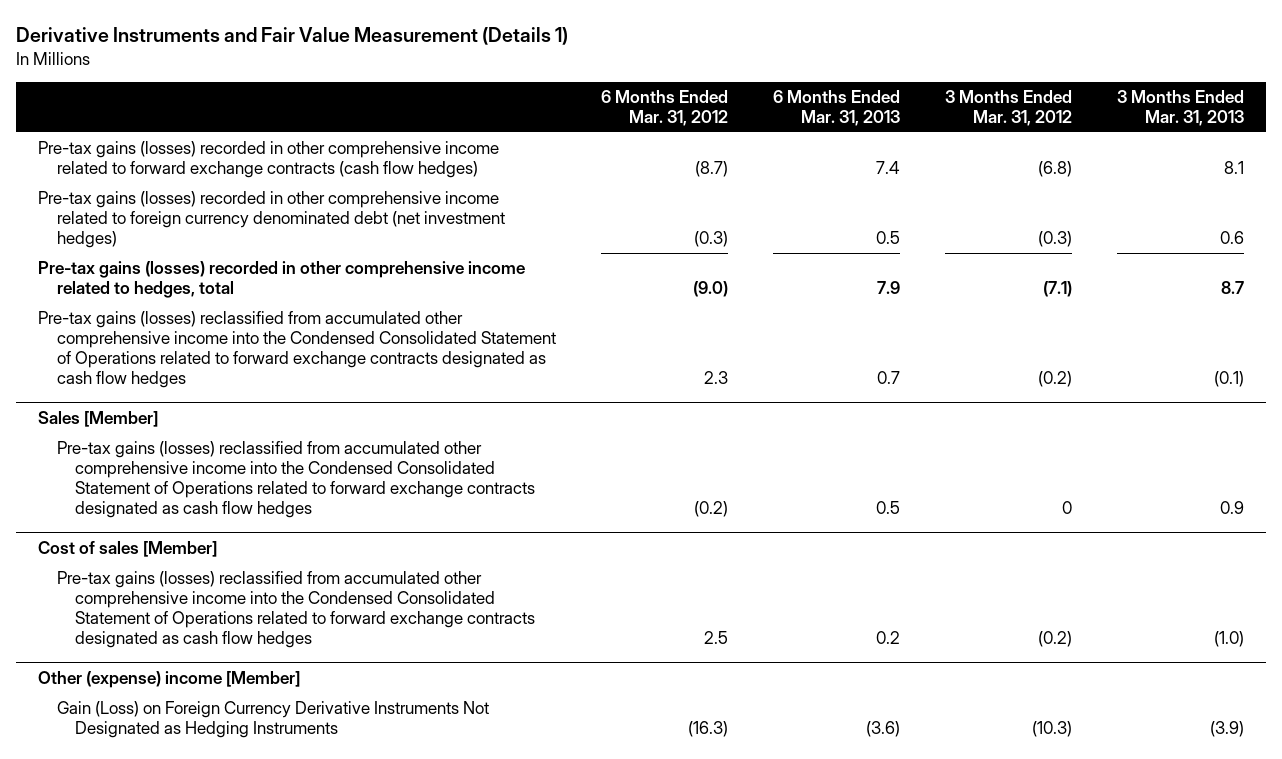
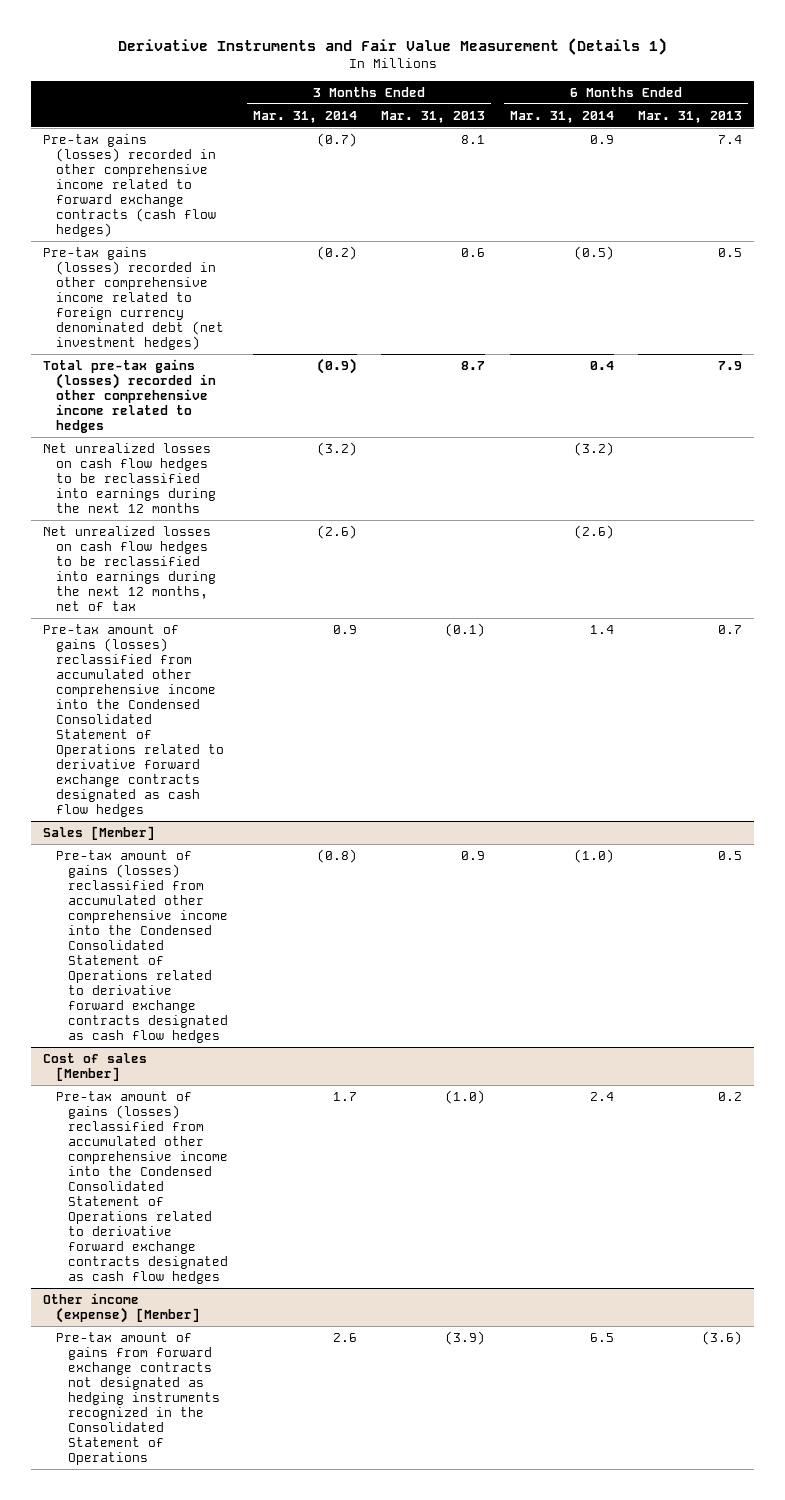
- | 6 Months Ended Mar. 31, 2012 | 6 Months Ended Mar. 31, 2013 | 3 Months Ended Mar. 31, 2012 | 3 Months Ended Mar. 31, 2013
+ | 3 Months Ended Mar. 31, 2014 | 3 Months Ended Mar. 31, 2013 | 6 Months Ended Mar. 31, 2014 | 6 Months Ended Mar. 31, 2013
- Pre-tax gains (losses) recorded in other comprehensive income related to hedges, total | (9.0) | 7.9 | (7.1) | 8.7
- Pre-tax gains (losses) reclassified from accumulated other comprehensive income into the Condensed Consolidated Statement of Operations related to forward exchange contracts designated as cash flow hedges | 2.3 | 0.7 | (0.2) | (0.1)
+ Total pre-tax gains (losses) recorded in other comprehensive income related to hedges | (0.9) | 8.7 | 0.4 | 7.9
+ Net unrealized losses on cash flow hedges to be reclassified into earnings during the next 12 months | (3.2) | | (3.2) |
+ Net unrealized losses on cash flow hedges to be reclassified into earnings during the next 12 months, net of tax | (2.6) | | (2.6) |
+ Pre-tax amount of gains (losses) reclassified from accumulated other comprehensive income into the Condensed Consolidated Statement of Operations related to derivative forward exchange contracts designated as cash flow hedges | 0.9 | (0.1) | 1.4 | 0.7
@ Sales [Member]
- Pre-tax gains (losses) reclassified from accumulated other comprehensive income into the Condensed Consolidated Statement of Operations related to forward exchange contracts designated as cash flow hedges | (0.2) | 0.5 | 0 | 0.9
+ Pre-tax amount of gains (losses) reclassified from accumulated other comprehensive income into the Condensed Consolidated Statement of Operations related to derivative forward exchange contracts designated as cash flow hedges | (0.8) | 0.9 | (1.0) | 0.5
@ Cost of sales [Member]
- Pre-tax gains (losses) reclassified from accumulated other comprehensive income into the Condensed Consolidated Statement of Operations related to forward exchange contracts designated as cash flow hedges | 2.5 | 0.2 | (0.2) | (1.0)
- Other (expense) income [Member]
- Gain (Loss) on Foreign Currency Derivative Instruments Not Designated as Hedging Instruments | (16.3) | (3.6) | (10.3) | (3.9)
@ Cost of sales [Member]
+ Pre-tax amount of gains (losses) reclassified from accumulated other comprehensive income into the Condensed Consolidated Statement of Operations related to derivative forward exchange contracts designated as cash flow hedges | 1.7 | (1.0) | 2.4 | 0.2
+ Other income (expense) [Member]
+ Pre-tax amount of gains from forward exchange contracts not designated as hedging instruments recognized in the Consolidated Statement of Operations | 2.6 | (3.9) | 6.5 | (3.6)

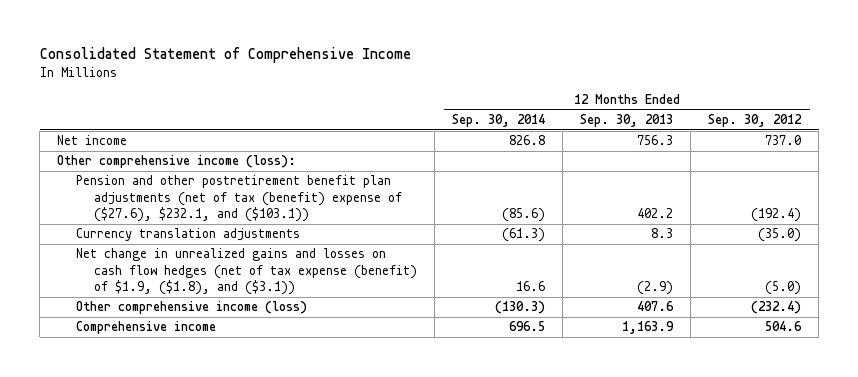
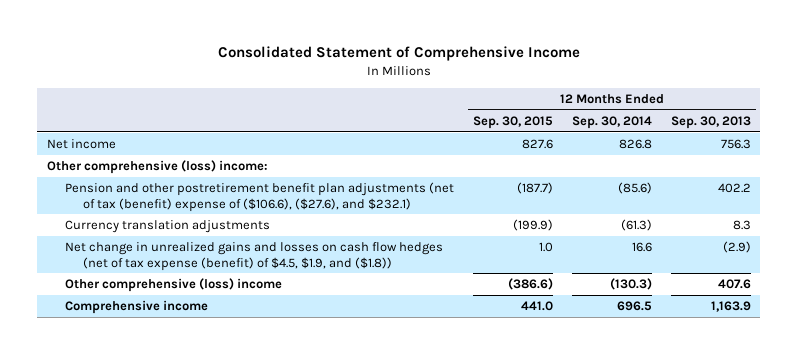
- | 12 Months Ended Sep. 30, 2014 | 12 Months Ended Sep. 30, 2013 | 12 Months Ended Sep. 30, 2012
+ | 12 Months Ended Sep. 30, 2015 | 12 Months Ended Sep. 30, 2014 | 12 Months Ended Sep. 30, 2013
- Other comprehensive income (loss):
- Pension and other postretirement benefit plan adjustments (net of tax (benefit) expense of ($27.6), $232.1, and ($103.1)) | (85.6) | 402.2 | (192.4)
+ Other comprehensive (loss) income:
+ Pension and other postretirement benefit plan adjustments (net of tax (benefit) expense of ($106.6), ($27.6), and $232.1) | (187.7) | (85.6) | 402.2
- Net change in unrealized gains and losses on cash flow hedges (net of tax expense (benefit) of $1.9, ($1.8), and ($3.1)) | 16.6 | (2.9) | (5.0)
- Other comprehensive income (loss) | (130.3) | 407.6 | (232.4)
+ Net change in unrealized gains and losses on cash flow hedges (net of tax expense (benefit) of $4.5, $1.9, and ($1.8)) | 1.0 | 16.6 | (2.9)
+ Other comprehensive (loss) income | (386.6) | (130.3) | 407.6

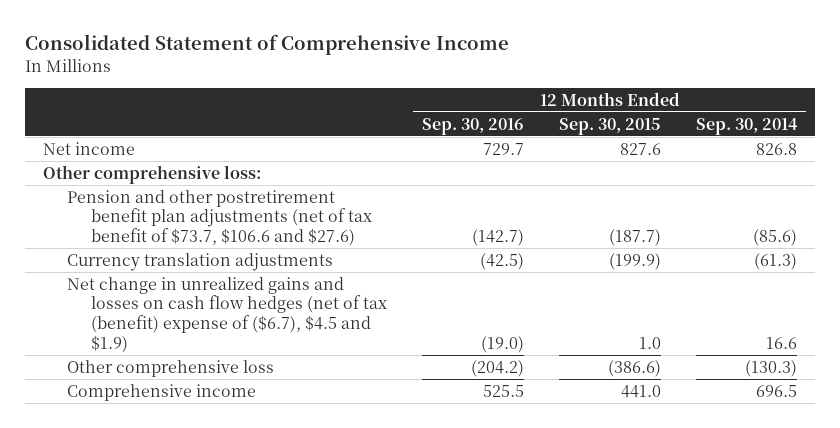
- | 12 Months Ended Sep. 30, 2015 | 12 Months Ended Sep. 30, 2014 | 12 Months Ended Sep. 30, 2013
+ | 12 Months Ended Sep. 30, 2016 | 12 Months Ended Sep. 30, 2015 | 12 Months Ended Sep. 30, 2014
- Other comprehensive (loss) income:
- Pension and other postretirement benefit plan adjustments (net of tax (benefit) expense of ($106.6), ($27.6), and $232.1) | (187.7) | (85.6) | 402.2
+ Other comprehensive loss:
+ Pension and other postretirement benefit plan adjustments (net of tax benefit of $73.7, $106.6 and $27.6) | (142.7) | (187.7) | (85.6)
- Net change in unrealized gains and losses on cash flow hedges (net of tax expense (benefit) of $4.5, $1.9, and ($1.8)) | 1.0 | 16.6 | (2.9)
- Other comprehensive (loss) income | (386.6) | (130.3) | 407.6
+ Net change in unrealized gains and losses on cash flow hedges (net of tax (benefit) expense of ($6.7), $4.5 and $1.9) | (19.0) | 1.0 | 16.6
+ Other comprehensive loss | (204.2) | (386.6) | (130.3)

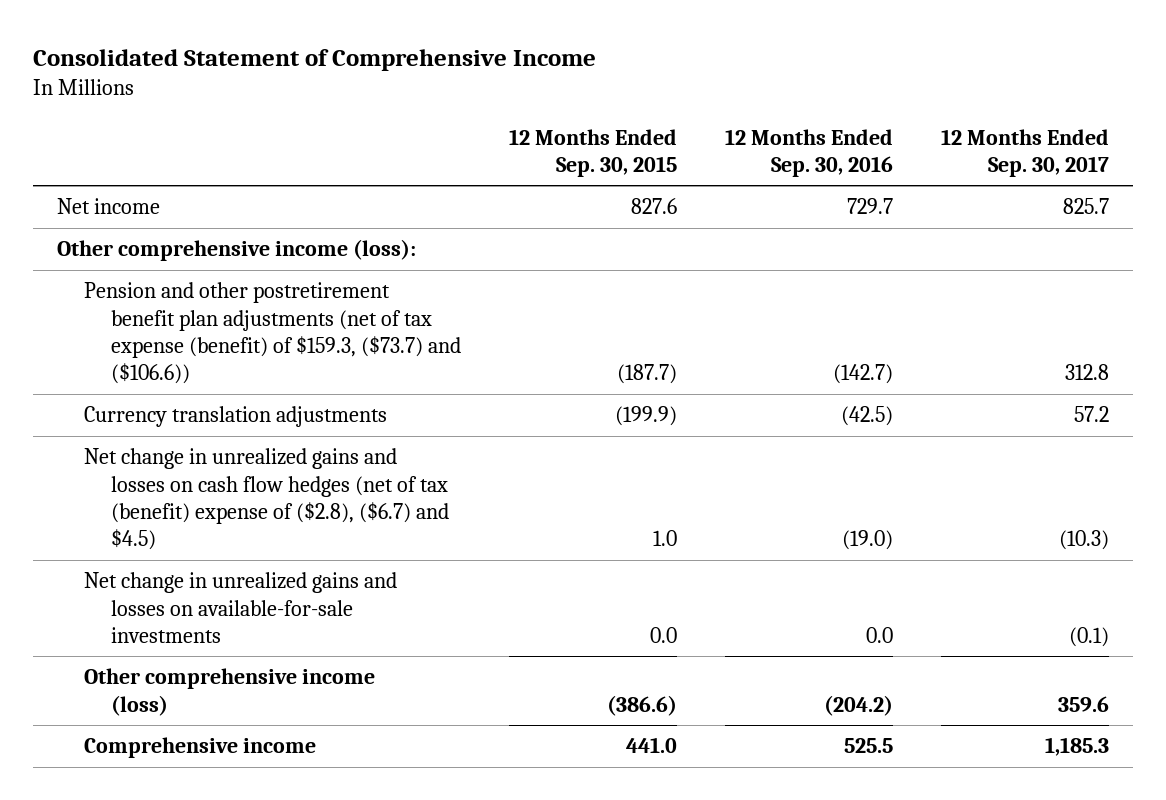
- | 12 Months Ended Sep. 30, 2016 | 12 Months Ended Sep. 30, 2015 | 12 Months Ended Sep. 30, 2014
+ | 12 Months Ended Sep. 30, 2015 | 12 Months Ended Sep. 30, 2016 | 12 Months Ended Sep. 30, 2017
- Other comprehensive loss:
- Pension and other postretirement benefit plan adjustments (net of tax benefit of $73.7, $106.6 and $27.6) | (142.7) | (187.7) | (85.6)
+ Other comprehensive income (loss):
+ Pension and other postretirement benefit plan adjustments (net of tax expense (benefit) of $159.3, ($73.7) and ($106.6)) | (187.7) | (142.7) | 312.8
- Net change in unrealized gains and losses on cash flow hedges (net of tax (benefit) expense of ($6.7), $4.5 and $1.9) | (19.0) | 1.0 | 16.6
- Other comprehensive loss | (204.2) | (386.6) | (130.3)
+ Net change in unrealized gains and losses on cash flow hedges (net of tax (benefit) expense of ($2.8), ($6.7) and $4.5) | 1.0 | (19.0) | (10.3)
+ Net change in unrealized gains and losses on available-for-sale investments | 0.0 | 0.0 | (0.1)
+ Other comprehensive income (loss) | (386.6) | (204.2) | 359.6

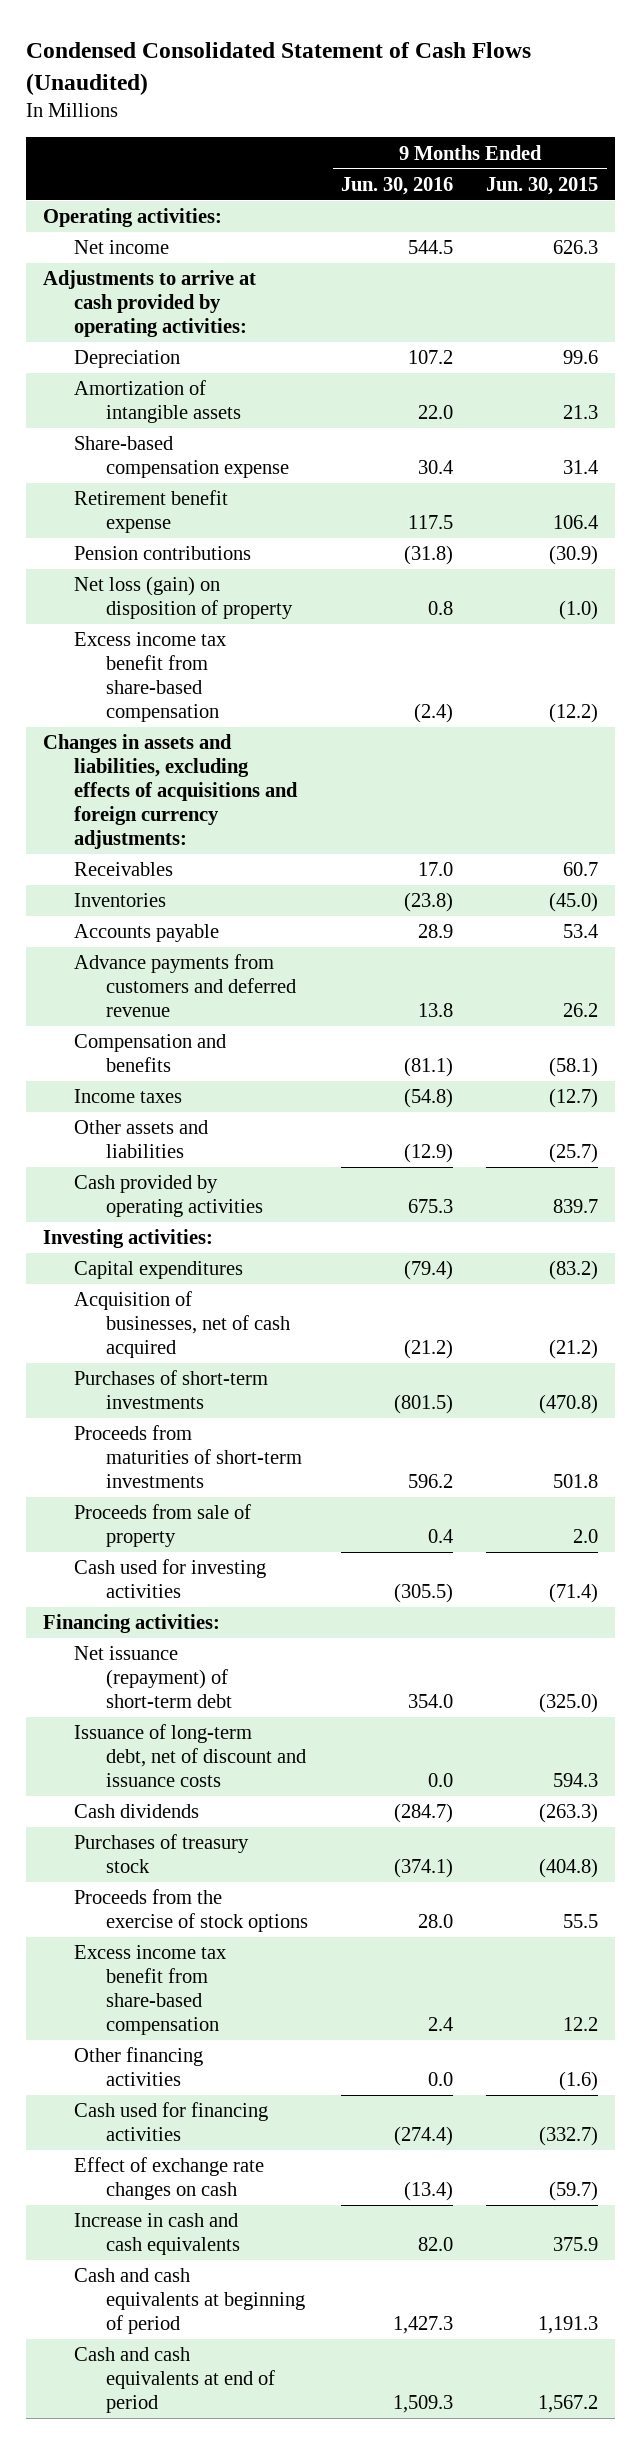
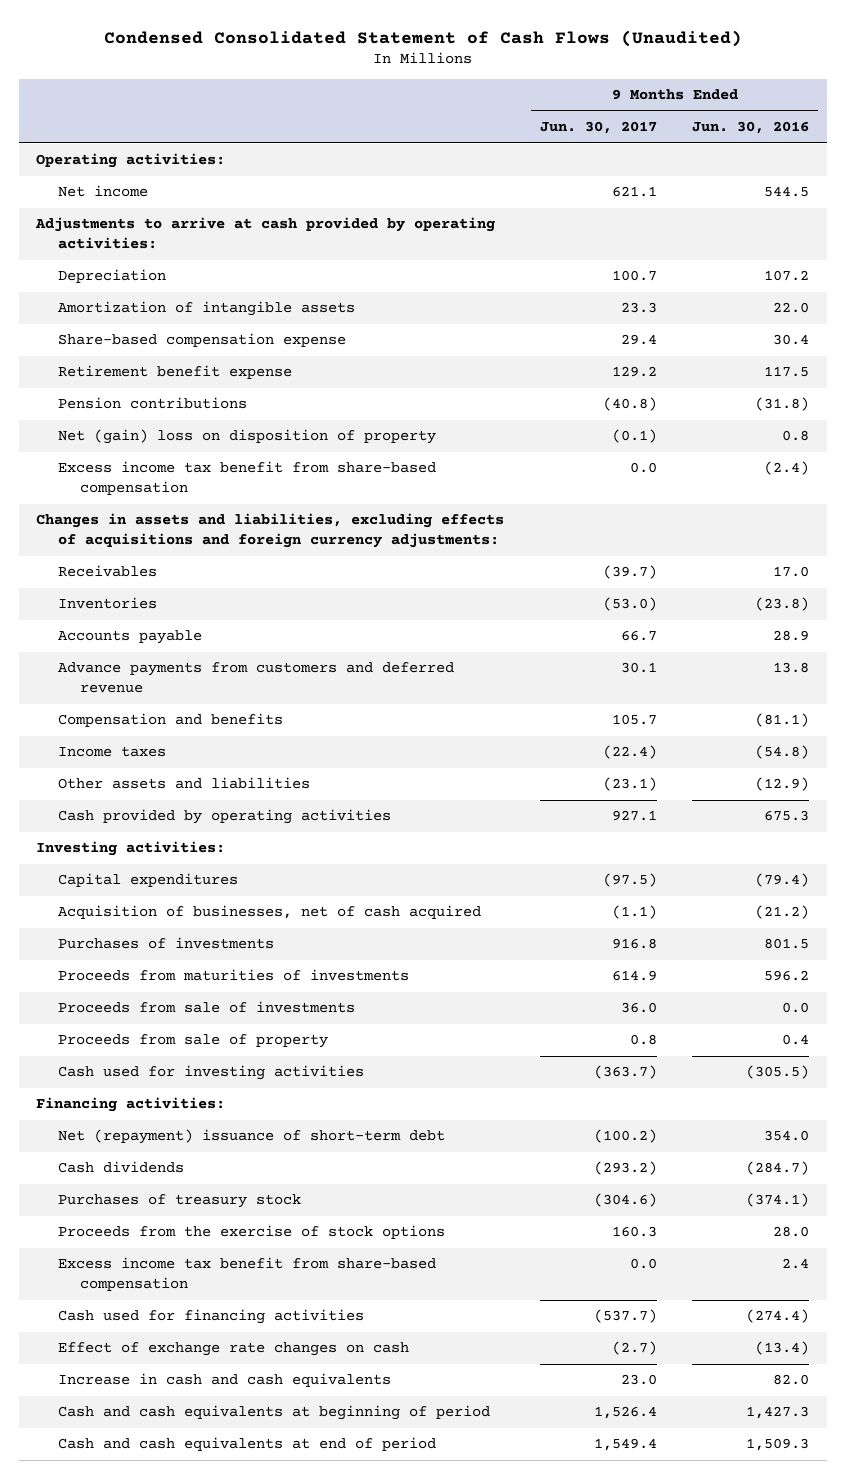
- | 9 Months Ended Jun. 30, 2016 | 9 Months Ended Jun. 30, 2015
+ | 9 Months Ended Jun. 30, 2017 | 9 Months Ended Jun. 30, 2016
- Net loss (gain) on disposition of property | 0.8 | (1.0)
+ Net (gain) loss on disposition of property | (0.1) | 0.8
- Purchases of short-term investments | (801.5) | (470.8)
- Proceeds from maturities of short-term investments | 596.2 | 501.8
+ Purchases of investments | 916.8 | 801.5
+ Proceeds from maturities of investments | 614.9 | 596.2
+ Proceeds from sale of investments | 36.0 | 0.0
- Net issuance (repayment) of short-term debt | 354.0 | (325.0)
- Issuance of long-term debt, net of discount and issuance costs | 0.0 | 594.3
+ Net (repayment) issuance of short-term debt | (100.2) | 354.0
- Other financing activities | 0.0 | (1.6)

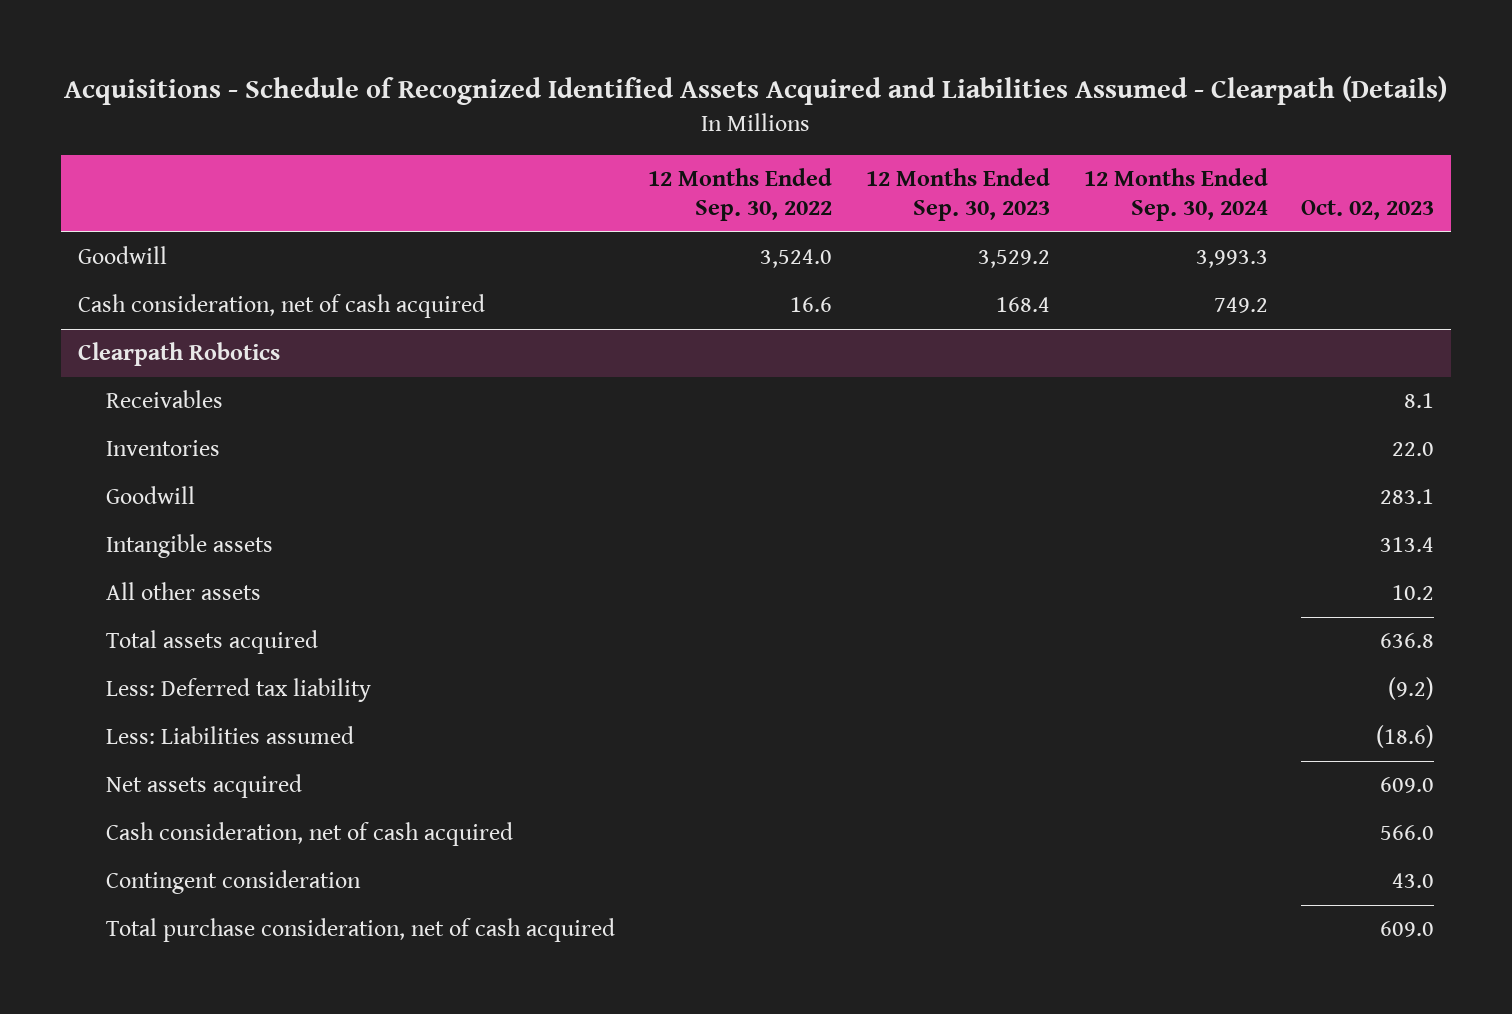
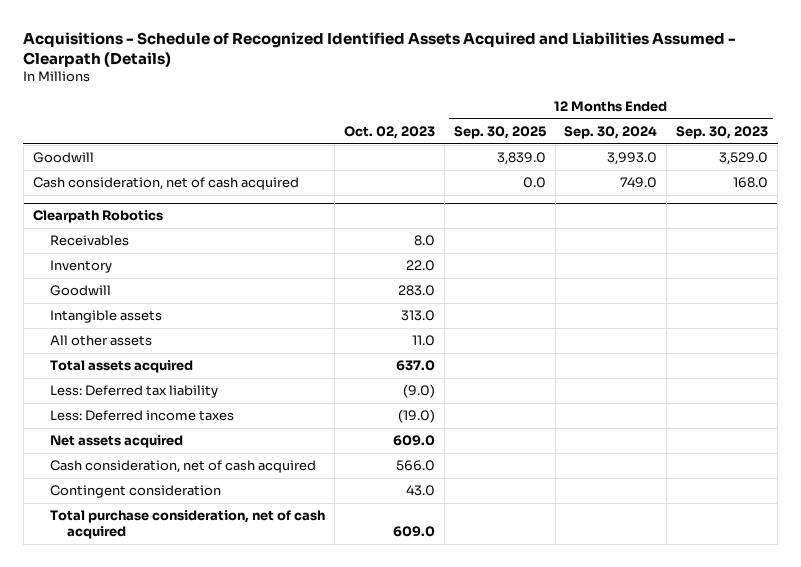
- | 12 Months Ended Sep. 30, 2022 | 12 Months Ended Sep. 30, 2023 | 12 Months Ended Sep. 30, 2024 | Oct. 02, 2023
+ | Oct. 02, 2023 | 12 Months Ended Sep. 30, 2025 | 12 Months Ended Sep. 30, 2024 | 12 Months Ended Sep. 30, 2023
- Goodwill | 3,524.0 | 3,529.2 | 3,993.3 |
- Cash consideration, net of cash acquired | 16.6 | 168.4 | 749.2 |
+ Goodwill | | 3,839.0 | 3,993.0 | 3,529.0
+ Cash consideration, net of cash acquired | | 0.0 | 749.0 | 168.0
@ Clearpath Robotics
- Receivables | | | | 8.1
- Inventories | | | | 22.0
- Goodwill | | | | 283.1
- Intangible assets | | | | 313.4
- All other assets | | | | 10.2
- Total assets acquired | | | | 636.8
- Less: Deferred tax liability | | | | (9.2)
- Less: Liabilities assumed | | | | (18.6)
+ Receivables | 8.0 | | |
+ Inventory | 22.0 | | |
+ Goodwill | 283.0 | | |
+ Intangible assets | 313.0 | | |
+ All other assets | 11.0 | | |
+ Total assets acquired | 637.0 | | |
+ Less: Deferred tax liability | (9.0) | | |
+ Less: Deferred income taxes | (19.0) | | |

